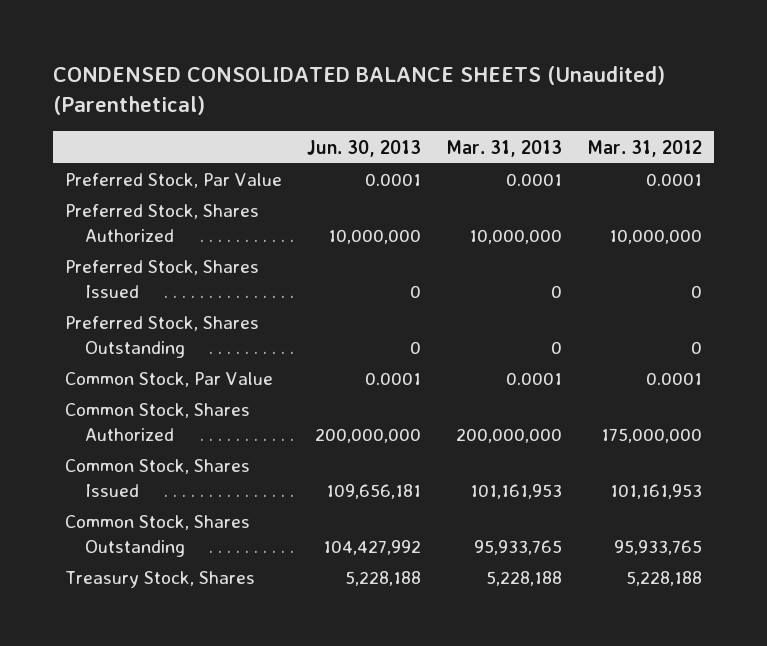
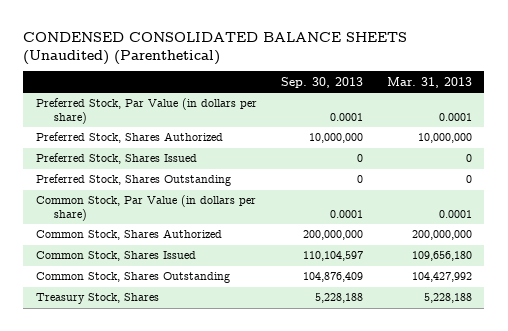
- | Jun. 30, 2013 | Mar. 31, 2013 | Mar. 31, 2012
+ | Sep. 30, 2013 | Mar. 31, 2013
- Preferred Stock, Par Value | 0.0001 | 0.0001 | 0.0001
+ Preferred Stock, Par Value (in dollars per share) | 0.0001 | 0.0001
- Common Stock, Par Value | 0.0001 | 0.0001 | 0.0001
+ Common Stock, Par Value (in dollars per share) | 0.0001 | 0.0001
- Common Stock, Shares Issued | 109,656,181 | 101,161,953 | 101,161,953
- Common Stock, Shares Outstanding | 104,427,992 | 95,933,765 | 95,933,765
+ Common Stock, Shares Issued | 110,104,597 | 109,656,180
+ Common Stock, Shares Outstanding | 104,876,409 | 104,427,992

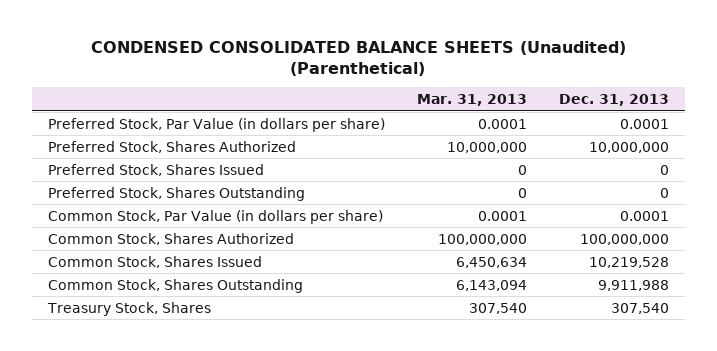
- | Sep. 30, 2013 | Mar. 31, 2013
+ | Mar. 31, 2013 | Dec. 31, 2013
- Common Stock, Shares Authorized | 200,000,000 | 200,000,000
- Common Stock, Shares Issued | 110,104,597 | 109,656,180
- Common Stock, Shares Outstanding | 104,876,409 | 104,427,992
- Treasury Stock, Shares | 5,228,188 | 5,228,188
+ Common Stock, Shares Authorized | 100,000,000 | 100,000,000
+ Common Stock, Shares Issued | 6,450,634 | 10,219,528
+ Common Stock, Shares Outstanding | 6,143,094 | 9,911,988
+ Treasury Stock, Shares | 307,540 | 307,540

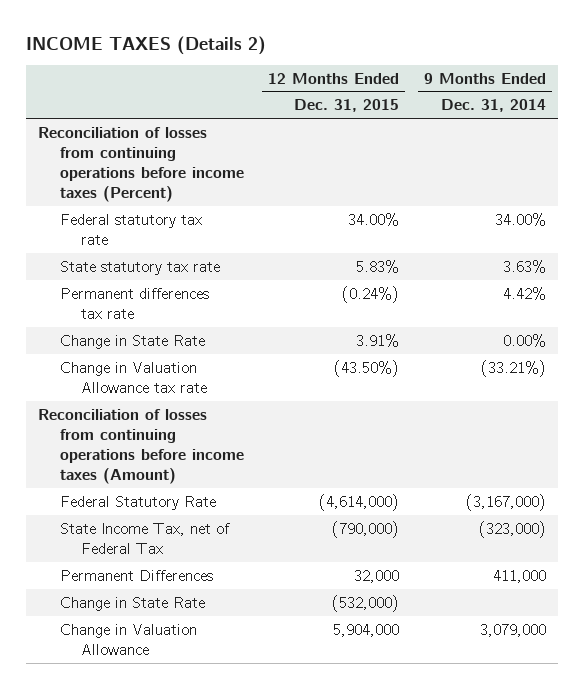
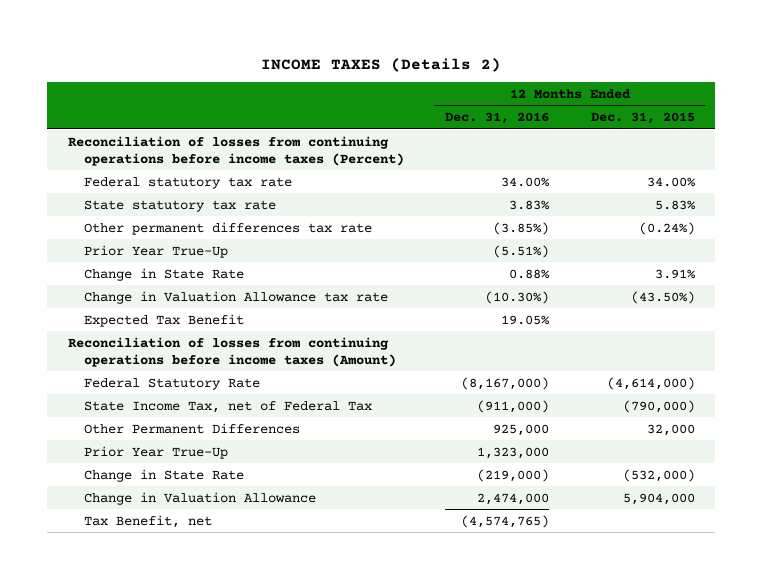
- | 12 Months Ended Dec. 31, 2015 | 9 Months Ended Dec. 31, 2014
+ | 12 Months Ended Dec. 31, 2016 | 12 Months Ended Dec. 31, 2015
- Permanent differences tax rate | (0.24%) | 4.42%
+ Other permanent differences tax rate | (3.85%) | (0.24%)
+ Prior Year True-Up | (5.51%) |
+ Expected Tax Benefit | 19.05% |
- Permanent Differences | 32,000 | 411,000
+ Other Permanent Differences | 925,000 | 32,000
+ Prior Year True-Up | 1,323,000 |
+ Tax Benefit, net | (4,574,765) |

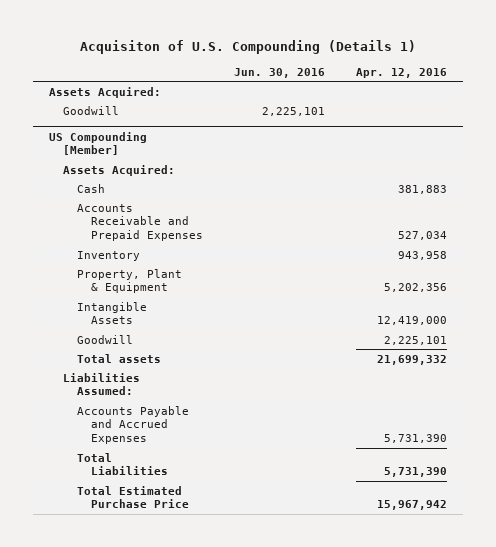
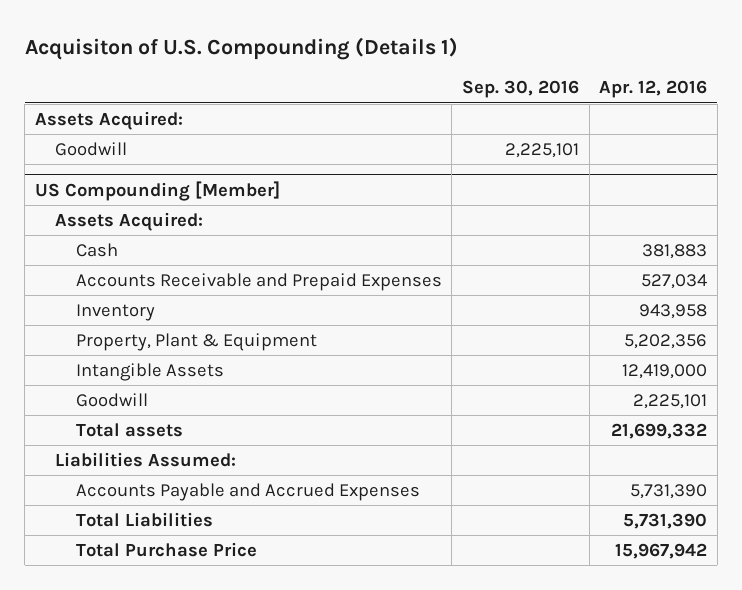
- | Jun. 30, 2016 | Apr. 12, 2016
+ | Sep. 30, 2016 | Apr. 12, 2016
@ US Compounding [Member]
- Total Estimated Purchase Price | | 15,967,942
+ Total Purchase Price | | 15,967,942

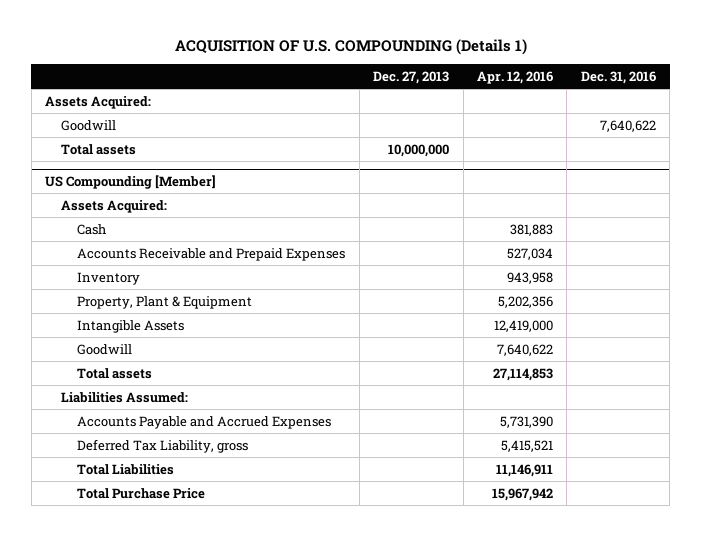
- Acquisiton of U.S. Compounding (Details 1)
+ ACQUISITION OF U.S. COMPOUNDING (Details 1)
- | Sep. 30, 2016 | Apr. 12, 2016
+ | Dec. 27, 2013 | Apr. 12, 2016 | Dec. 31, 2016
+ Total assets | 10,000,000 | |
@ US Compounding [Member]
- Goodwill | | 2,225,101
- Total assets | | 21,699,332
+ Goodwill | | 7,640,622 |
+ Total assets | | 27,114,853 |
- Total Liabilities | | 5,731,390
+ Deferred Tax Liability, gross | | 5,415,521 |
+ Total Liabilities | | 11,146,911 |

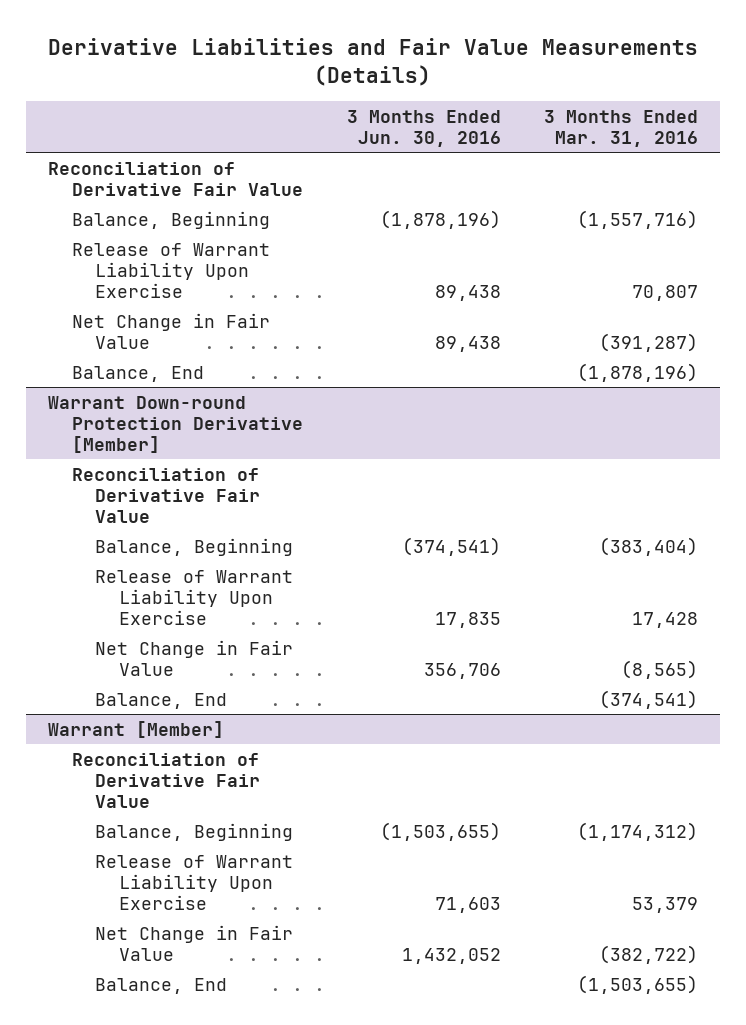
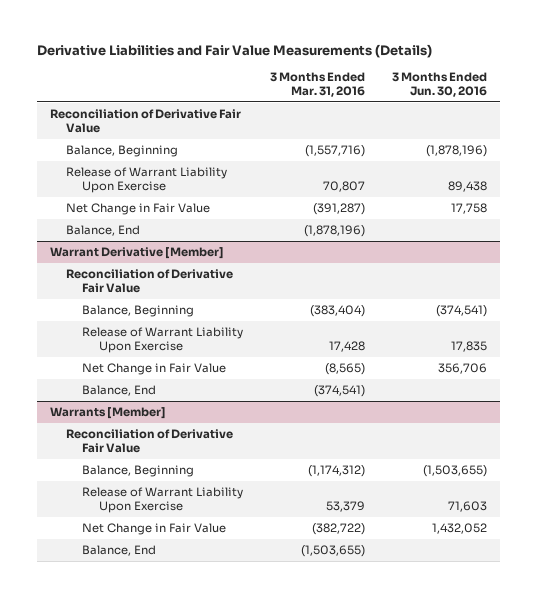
- | 3 Months Ended Jun. 30, 2016 | 3 Months Ended Mar. 31, 2016
+ | 3 Months Ended Mar. 31, 2016 | 3 Months Ended Jun. 30, 2016
- Net Change in Fair Value | 89,438 | (391,287)
+ Net Change in Fair Value | (391,287) | 17,758
- Warrant Down-round Protection Derivative [Member]
+ Warrant Derivative [Member]
- Warrant [Member]
+ Warrants [Member]

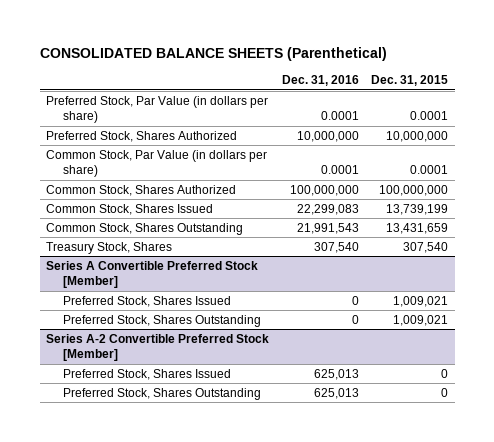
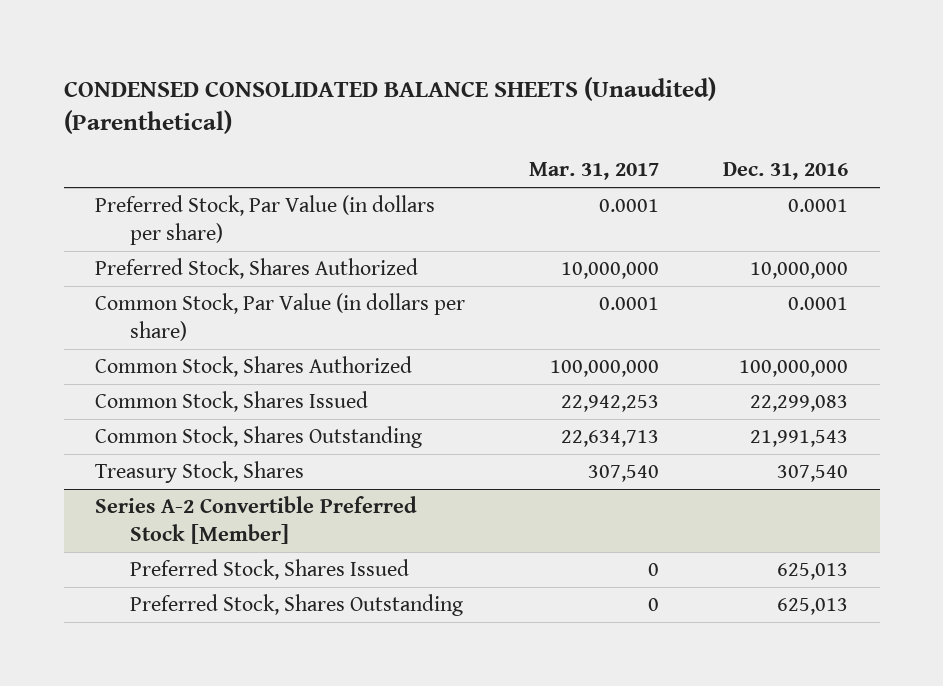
- CONSOLIDATED BALANCE SHEETS (Parenthetical)
+ CONDENSED CONSOLIDATED BALANCE SHEETS (Unaudited) (Parenthetical)
- | Dec. 31, 2016 | Dec. 31, 2015
+ | Mar. 31, 2017 | Dec. 31, 2016
- Series A Convertible Preferred Stock [Member]
- Preferred Stock, Shares Issued | 0 | 1,009,021
- Preferred Stock, Shares Outstanding | 0 | 1,009,021

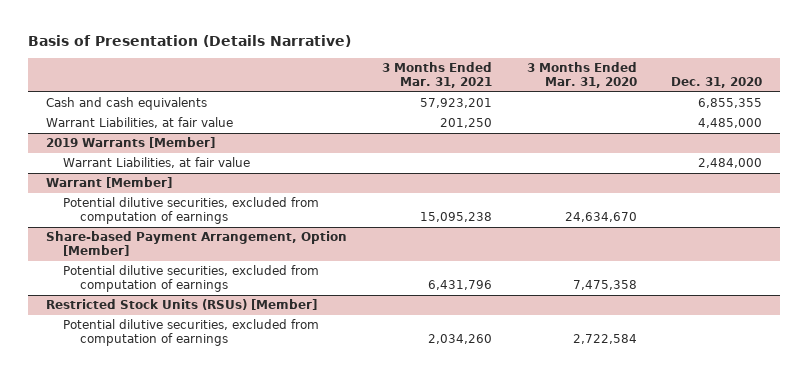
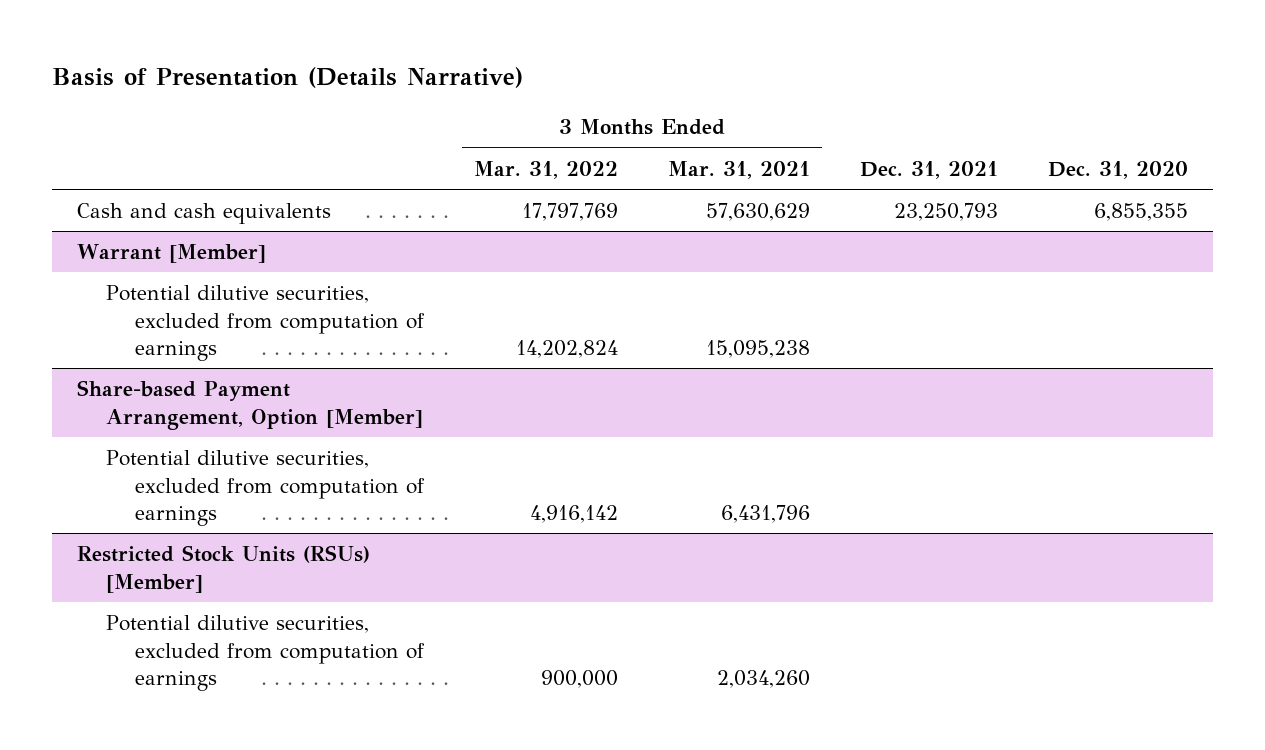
- | 3 Months Ended Mar. 31, 2021 | 3 Months Ended Mar. 31, 2020 | Dec. 31, 2020
+ | 3 Months Ended Mar. 31, 2022 | 3 Months Ended Mar. 31, 2021 | Dec. 31, 2021 | Dec. 31, 2020
- Cash and cash equivalents | 57,923,201 | | 6,855,355
- Warrant Liabilities, at fair value | 201,250 | | 4,485,000
- 2019 Warrants [Member]
- Warrant Liabilities, at fair value | | | 2,484,000
+ Cash and cash equivalents | 17,797,769 | 57,630,629 | 23,250,793 | 6,855,355

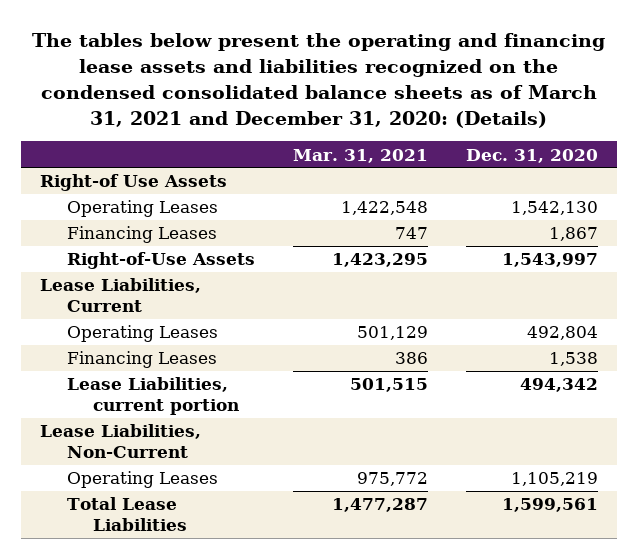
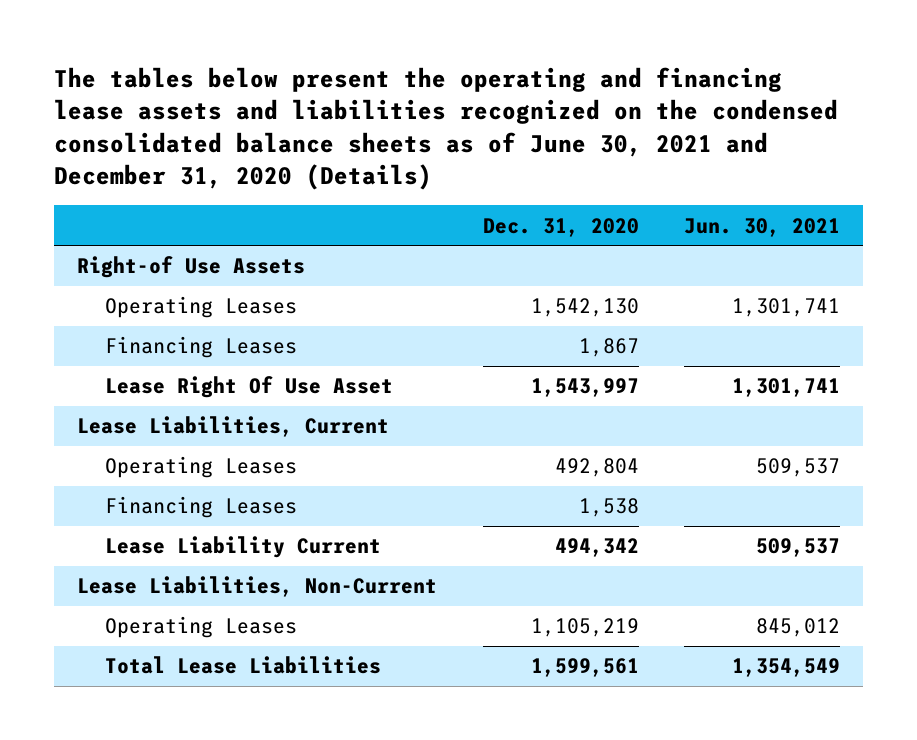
- The tables below present the operating and financing lease assets and liabilities recognized on the condensed consolidated balance sheets as of March 31, 2021 and December 31, 2020: (Details)
+ The tables below present the operating and financing lease assets and liabilities recognized on the condensed consolidated balance sheets as of June 30, 2021 and December 31, 2020 (Details)
- | Mar. 31, 2021 | Dec. 31, 2020
+ | Dec. 31, 2020 | Jun. 30, 2021
- Right-of-Use Assets | 1,423,295 | 1,543,997
+ Lease Right Of Use Asset | 1,543,997 | 1,301,741
- Lease Liabilities, current portion | 501,515 | 494,342
+ Lease Liability Current | 494,342 | 509,537

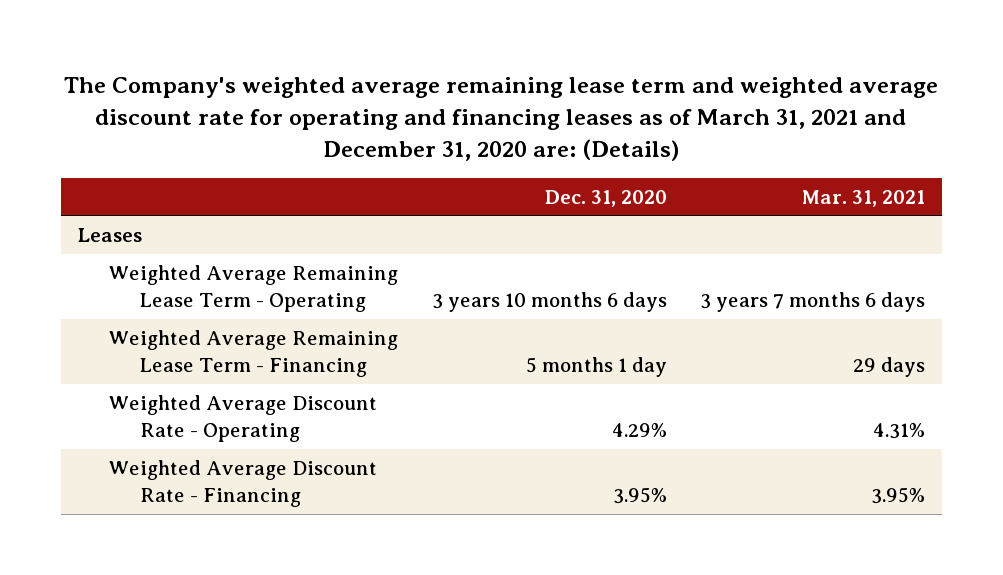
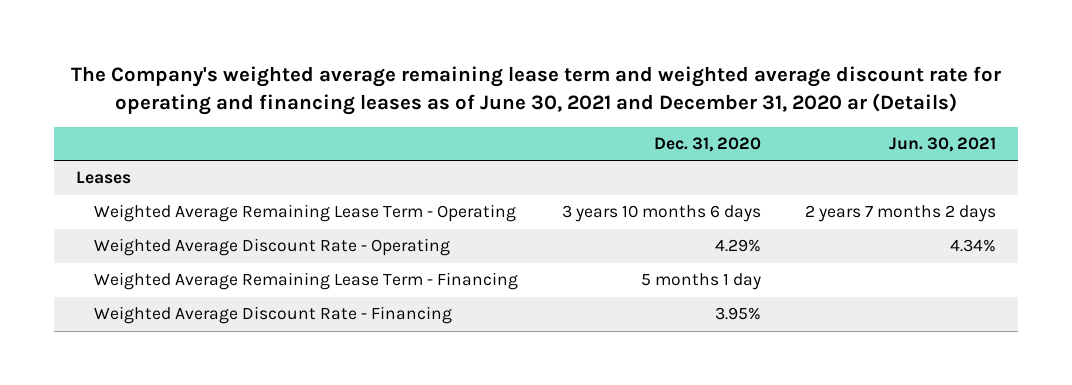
- The Company's weighted average remaining lease term and weighted average discount rate for operating and financing leases as of March 31, 2021 and December 31, 2020 are: (Details)
+ The Company's weighted average remaining lease term and weighted average discount rate for operating and financing leases as of June 30, 2021 and December 31, 2020 ar (Details)
- | Dec. 31, 2020 | Mar. 31, 2021
+ | Dec. 31, 2020 | Jun. 30, 2021
moved down: Weighted Average Remaining Lease Term - Financing | 5 months 1 day |

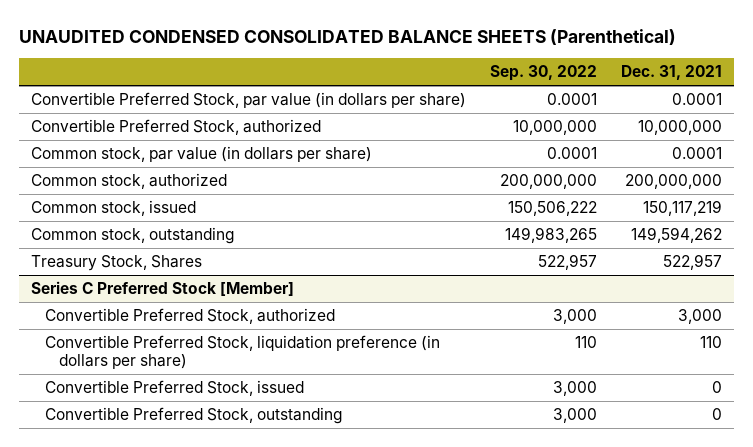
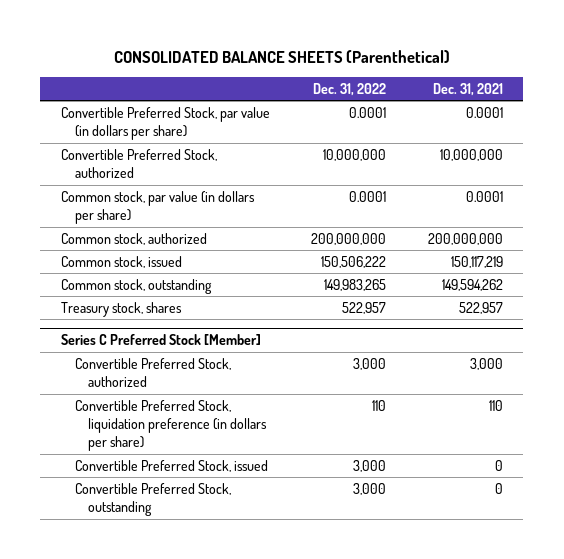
- UNAUDITED CONDENSED CONSOLIDATED BALANCE SHEETS (Parenthetical)
+ CONSOLIDATED BALANCE SHEETS (Parenthetical)
- | Sep. 30, 2022 | Dec. 31, 2021
+ | Dec. 31, 2022 | Dec. 31, 2021
- Treasury Stock, Shares | 522,957 | 522,957
+ Treasury stock, shares | 522,957 | 522,957

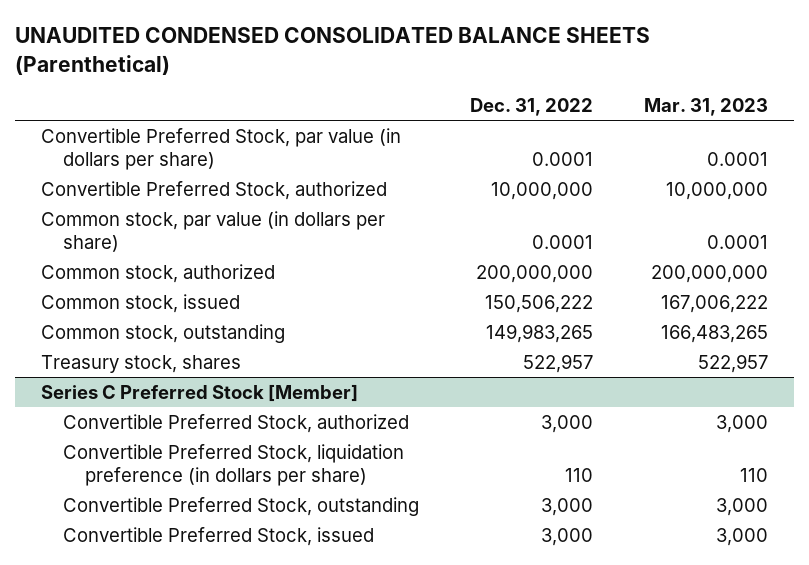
- CONSOLIDATED BALANCE SHEETS (Parenthetical)
+ UNAUDITED CONDENSED CONSOLIDATED BALANCE SHEETS (Parenthetical)
- | Dec. 31, 2022 | Dec. 31, 2021
+ | Dec. 31, 2022 | Mar. 31, 2023
@ Series C Preferred Stock [Member]
moved down: Convertible Preferred Stock, issued | 3,000 | 3,000

